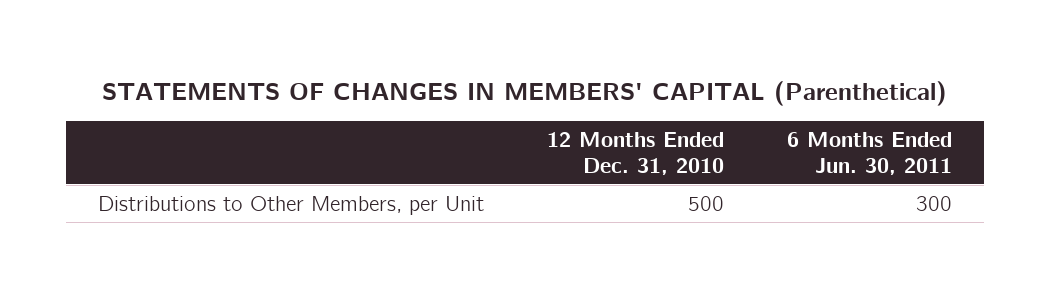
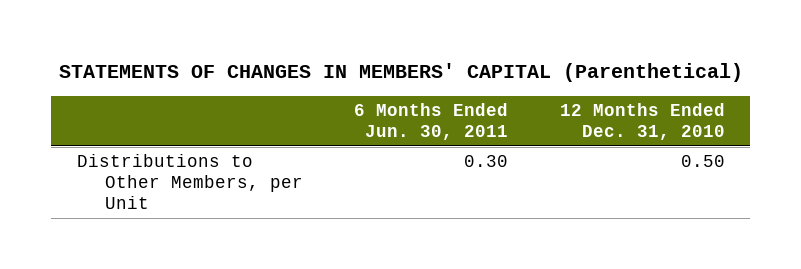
- | 12 Months Ended Dec. 31, 2010 | 6 Months Ended Jun. 30, 2011
+ | 6 Months Ended Jun. 30, 2011 | 12 Months Ended Dec. 31, 2010
- Distributions to Other Members, per Unit | 500 | 300
+ Distributions to Other Members, per Unit | 0.30 | 0.50

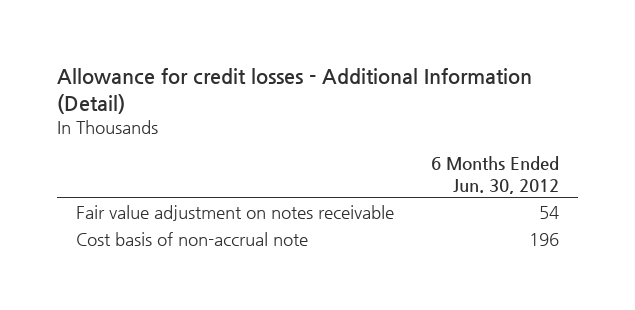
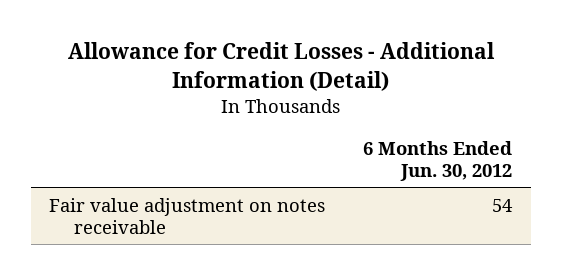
- Allowance for credit losses - Additional Information (Detail)
+ Allowance for Credit Losses - Additional Information (Detail)
- Cost basis of non-accrual note | 196

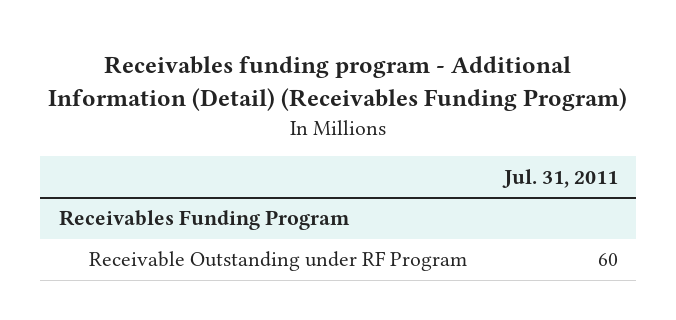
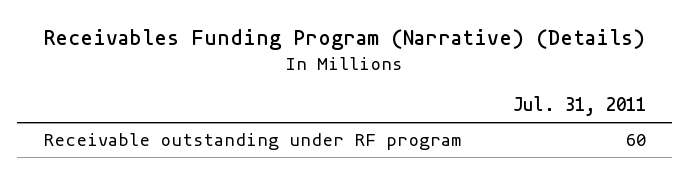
- Receivables funding program - Additional Information (Detail) (Receivables Funding Program)
+ Receivables Funding Program (Narrative) (Details)
- Receivables Funding Program
- Receivable Outstanding under RF Program | 60
+ Receivable outstanding under RF program | 60

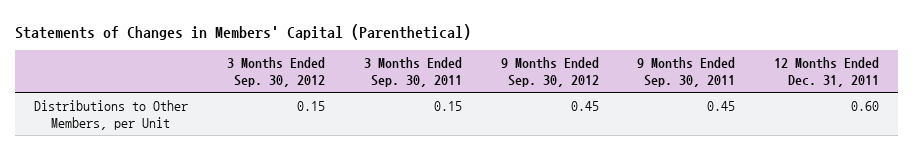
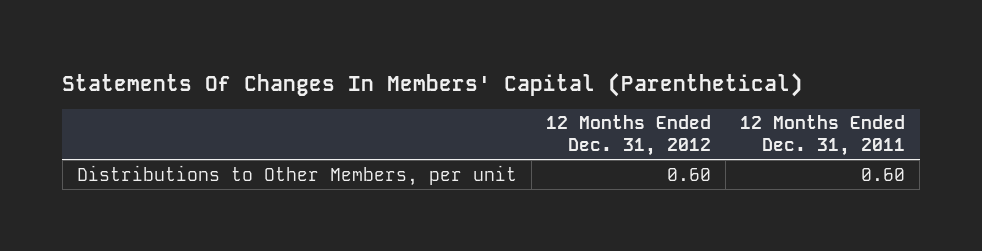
- Statements of Changes in Members' Capital (Parenthetical)
+ Statements Of Changes In Members' Capital (Parenthetical)
- | 3 Months Ended Sep. 30, 2012 | 3 Months Ended Sep. 30, 2011 | 9 Months Ended Sep. 30, 2012 | 9 Months Ended Sep. 30, 2011 | 12 Months Ended Dec. 31, 2011
+ | 12 Months Ended Dec. 31, 2012 | 12 Months Ended Dec. 31, 2011
- Distributions to Other Members, per Unit | 0.15 | 0.15 | 0.45 | 0.45 | 0.60
+ Distributions to Other Members, per unit | 0.60 | 0.60

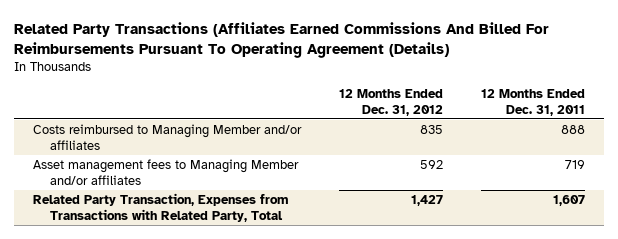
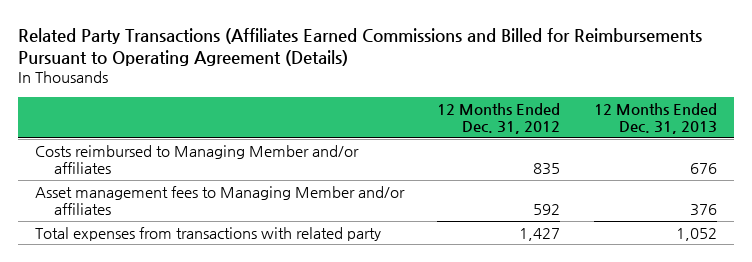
- Related Party Transactions (Affiliates Earned Commissions And Billed For Reimbursements Pursuant To Operating Agreement (Details)
+ Related Party Transactions (Affiliates Earned Commissions and Billed for Reimbursements Pursuant to Operating Agreement (Details)
- | 12 Months Ended Dec. 31, 2012 | 12 Months Ended Dec. 31, 2011
+ | 12 Months Ended Dec. 31, 2012 | 12 Months Ended Dec. 31, 2013
- Related Party Transaction, Expenses from Transactions with Related Party, Total | 1,427 | 1,607
+ Total expenses from transactions with related party | 1,427 | 1,052

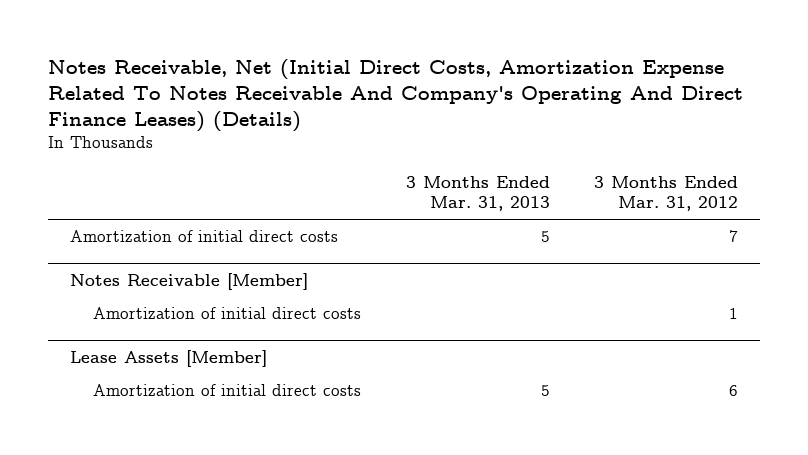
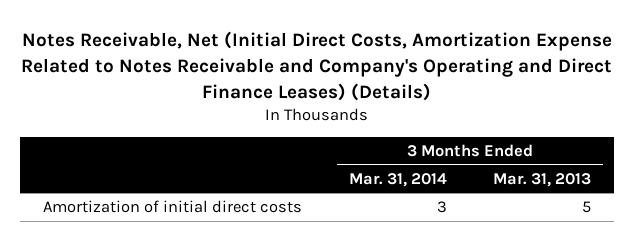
- Notes Receivable, Net (Initial Direct Costs, Amortization Expense Related To Notes Receivable And Company's Operating And Direct Finance Leases) (Details)
+ Notes Receivable, Net (Initial Direct Costs, Amortization Expense Related to Notes Receivable and Company's Operating and Direct Finance Leases) (Details)
- | 3 Months Ended Mar. 31, 2013 | 3 Months Ended Mar. 31, 2012
+ | 3 Months Ended Mar. 31, 2014 | 3 Months Ended Mar. 31, 2013
- Notes Receivable [Member]
- Amortization of initial direct costs | | 1
- Lease Assets [Member]
- Amortization of initial direct costs | 5 | 6

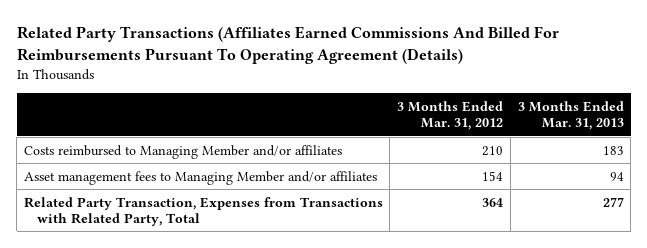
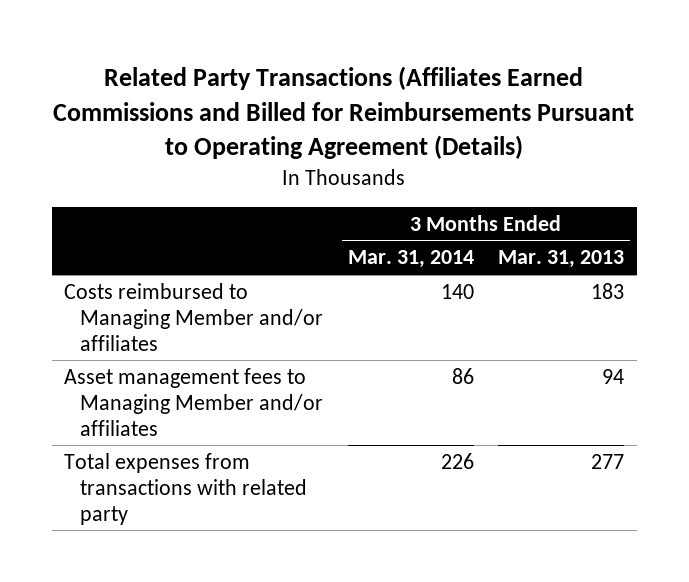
- Related Party Transactions (Affiliates Earned Commissions And Billed For Reimbursements Pursuant To Operating Agreement (Details)
+ Related Party Transactions (Affiliates Earned Commissions and Billed for Reimbursements Pursuant to Operating Agreement (Details)
- | 3 Months Ended Mar. 31, 2012 | 3 Months Ended Mar. 31, 2013
+ | 3 Months Ended Mar. 31, 2014 | 3 Months Ended Mar. 31, 2013
- Related Party Transaction, Expenses from Transactions with Related Party, Total | 364 | 277
+ Total expenses from transactions with related party | 226 | 277

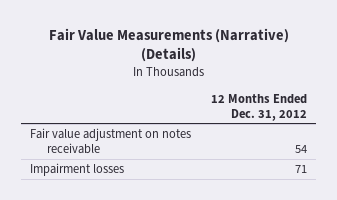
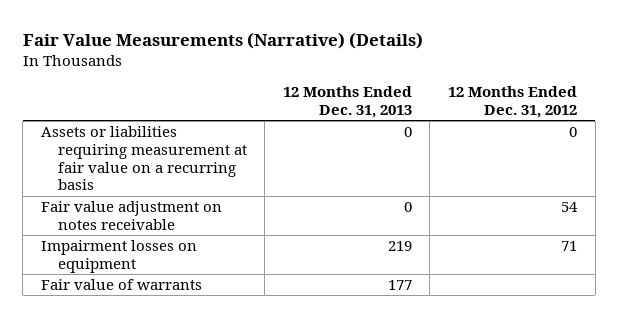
- | 12 Months Ended Dec. 31, 2012
+ | 12 Months Ended Dec. 31, 2013 | 12 Months Ended Dec. 31, 2012
+ Assets or liabilities requiring measurement at fair value on a recurring basis | 0 | 0
- Impairment losses | 71
+ Impairment losses on equipment | 219 | 71
+ Fair value of warrants | 177 |

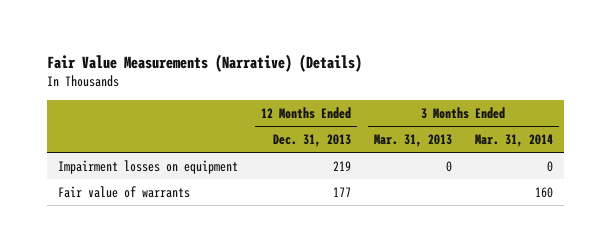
- | 12 Months Ended Dec. 31, 2013 | 12 Months Ended Dec. 31, 2012
+ | 12 Months Ended Dec. 31, 2013 | 3 Months Ended Mar. 31, 2013 | 3 Months Ended Mar. 31, 2014
- Assets or liabilities requiring measurement at fair value on a recurring basis | 0 | 0
- Fair value adjustment on notes receivable | 0 | 54

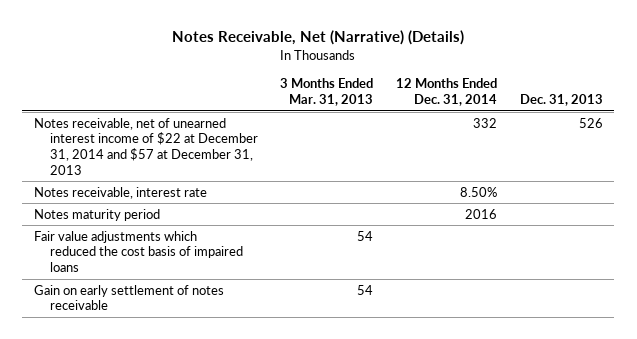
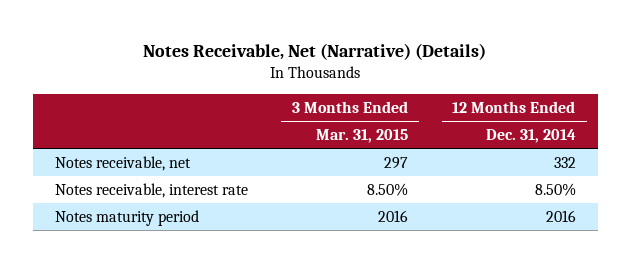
- | 3 Months Ended Mar. 31, 2013 | 12 Months Ended Dec. 31, 2014 | Dec. 31, 2013
+ | 3 Months Ended Mar. 31, 2015 | 12 Months Ended Dec. 31, 2014
- Notes receivable, net of unearned interest income of $22 at December 31, 2014 and $57 at December 31, 2013 | | 332 | 526
+ Notes receivable, net | 297 | 332
- Fair value adjustments which reduced the cost basis of impaired loans | 54 | |
- Gain on early settlement of notes receivable | 54 | |

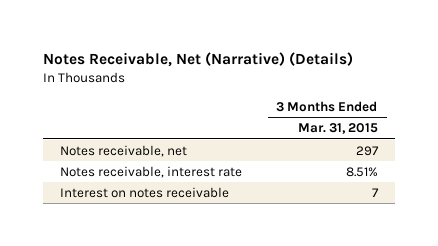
- | 3 Months Ended Mar. 31, 2015 | 12 Months Ended Dec. 31, 2014
+ | 3 Months Ended Mar. 31, 2015
- Notes receivable, interest rate | 8.50% | 8.50%
- Notes maturity period | 2016 | 2016
+ Notes receivable, interest rate | 8.51%
+ Interest on notes receivable | 7

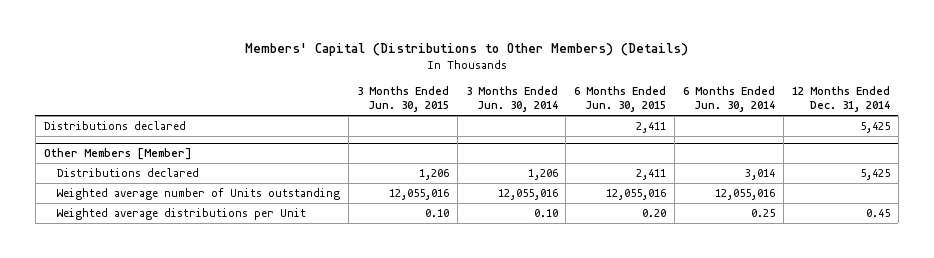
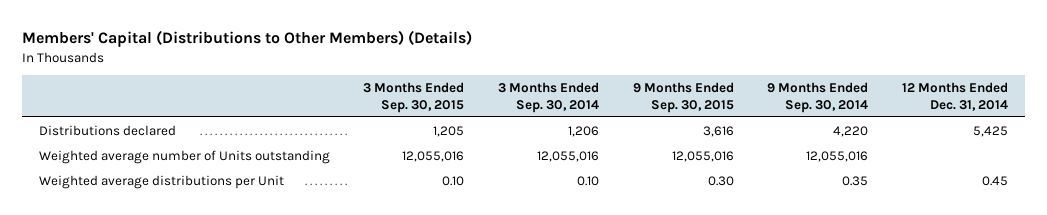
- | 3 Months Ended Jun. 30, 2015 | 3 Months Ended Jun. 30, 2014 | 6 Months Ended Jun. 30, 2015 | 6 Months Ended Jun. 30, 2014 | 12 Months Ended Dec. 31, 2014
+ | 3 Months Ended Sep. 30, 2015 | 3 Months Ended Sep. 30, 2014 | 9 Months Ended Sep. 30, 2015 | 9 Months Ended Sep. 30, 2014 | 12 Months Ended Dec. 31, 2014
- Other Members [Member]
- Distributions declared | 1,206 | 1,206 | 2,411 | 3,014 | 5,425

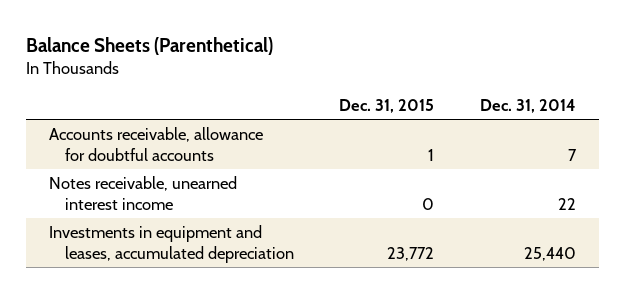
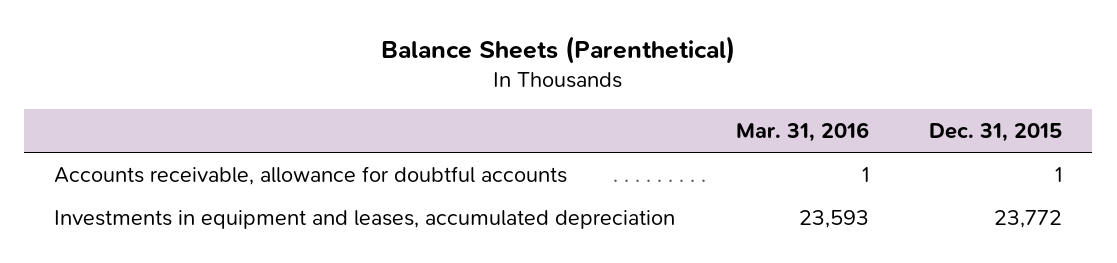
- | Dec. 31, 2015 | Dec. 31, 2014
+ | Mar. 31, 2016 | Dec. 31, 2015
- Notes receivable, unearned interest income | 0 | 22

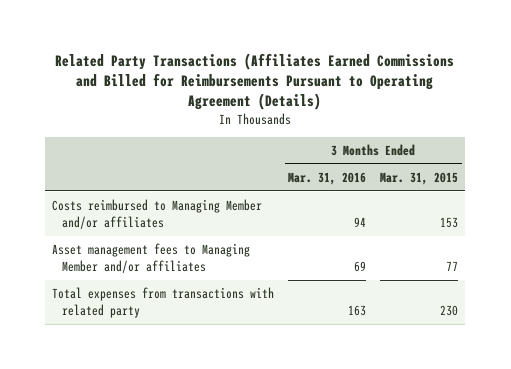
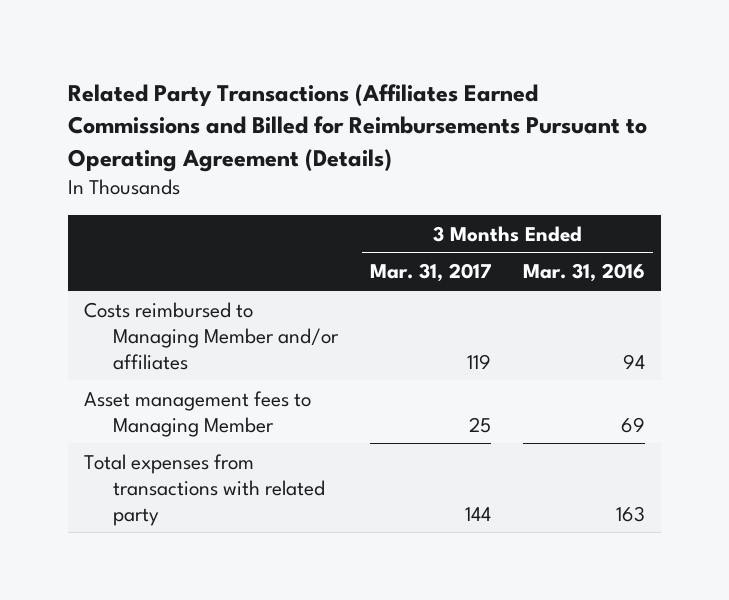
- | 3 Months Ended Mar. 31, 2016 | 3 Months Ended Mar. 31, 2015
+ | 3 Months Ended Mar. 31, 2017 | 3 Months Ended Mar. 31, 2016
- Asset management fees to Managing Member and/or affiliates | 69 | 77
+ Asset management fees to Managing Member | 25 | 69

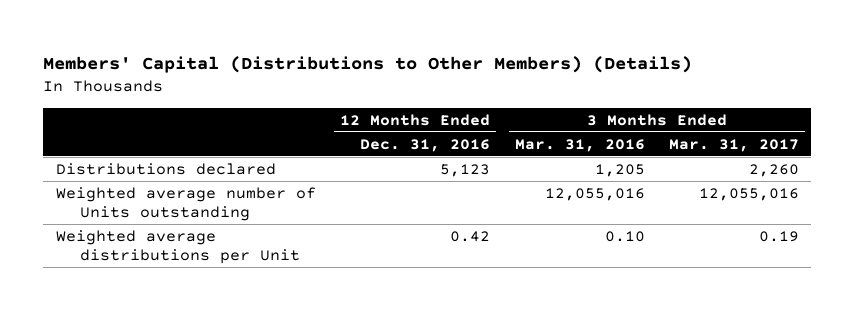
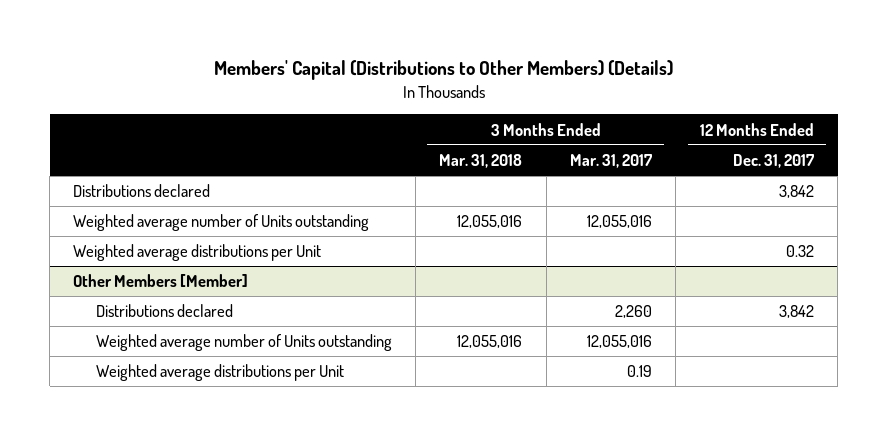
- | 12 Months Ended Dec. 31, 2016 | 3 Months Ended Mar. 31, 2016 | 3 Months Ended Mar. 31, 2017
+ | 3 Months Ended Mar. 31, 2018 | 3 Months Ended Mar. 31, 2017 | 12 Months Ended Dec. 31, 2017
+ Distributions declared | | | 3,842
+ Weighted average number of Units outstanding | 12,055,016 | 12,055,016 |
+ Weighted average distributions per Unit | | | 0.32
+ Other Members [Member]

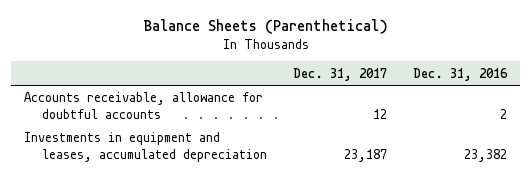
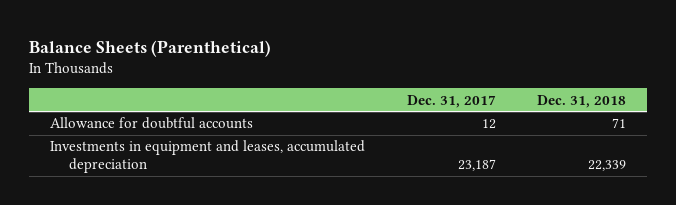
- | Dec. 31, 2017 | Dec. 31, 2016
+ | Dec. 31, 2017 | Dec. 31, 2018
- Accounts receivable, allowance for doubtful accounts | 12 | 2
+ Allowance for doubtful accounts | 12 | 71

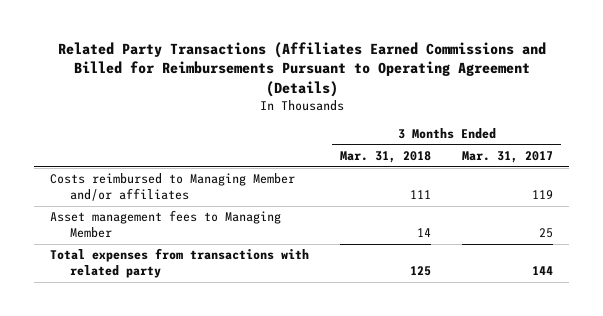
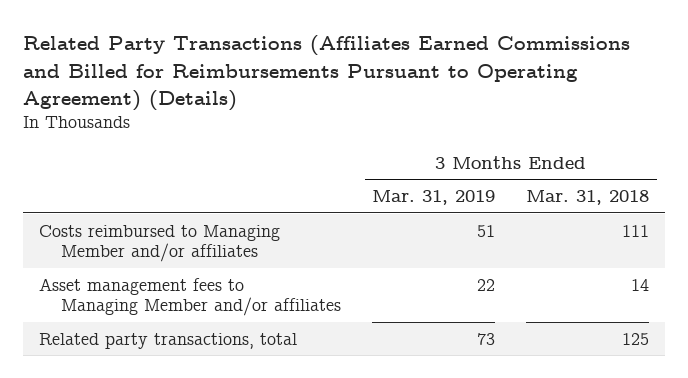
- Related Party Transactions (Affiliates Earned Commissions and Billed for Reimbursements Pursuant to Operating Agreement (Details)
+ Related Party Transactions (Affiliates Earned Commissions and Billed for Reimbursements Pursuant to Operating Agreement) (Details)
- | 3 Months Ended Mar. 31, 2018 | 3 Months Ended Mar. 31, 2017
+ | 3 Months Ended Mar. 31, 2019 | 3 Months Ended Mar. 31, 2018
- Asset management fees to Managing Member | 14 | 25
- Total expenses from transactions with related party | 125 | 144
+ Asset management fees to Managing Member and/or affiliates | 22 | 14
+ Related party transactions, total | 73 | 125

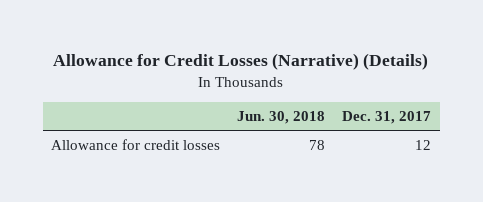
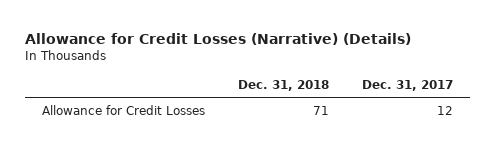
- | Jun. 30, 2018 | Dec. 31, 2017
+ | Dec. 31, 2018 | Dec. 31, 2017
- Allowance for credit losses | 78 | 12
+ Allowance for Credit Losses | 71 | 12

